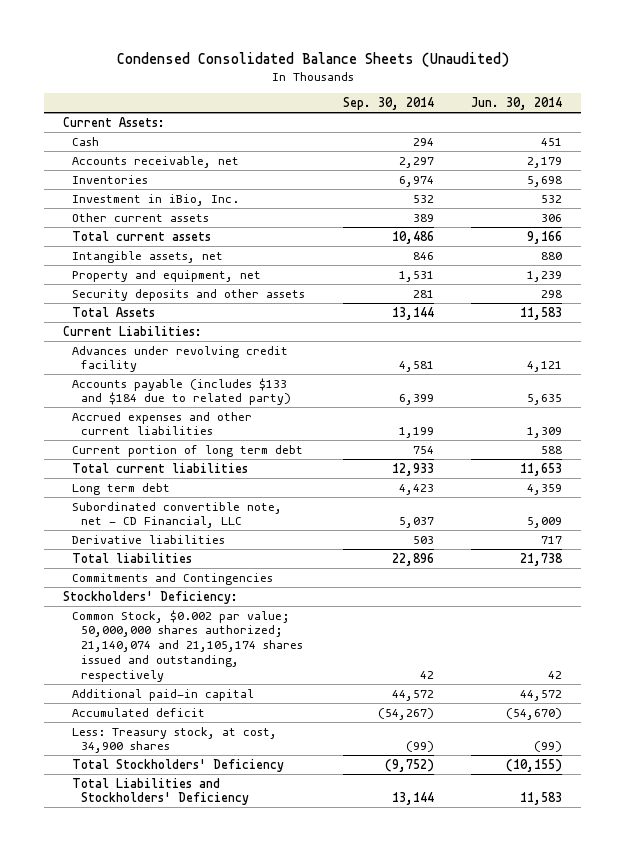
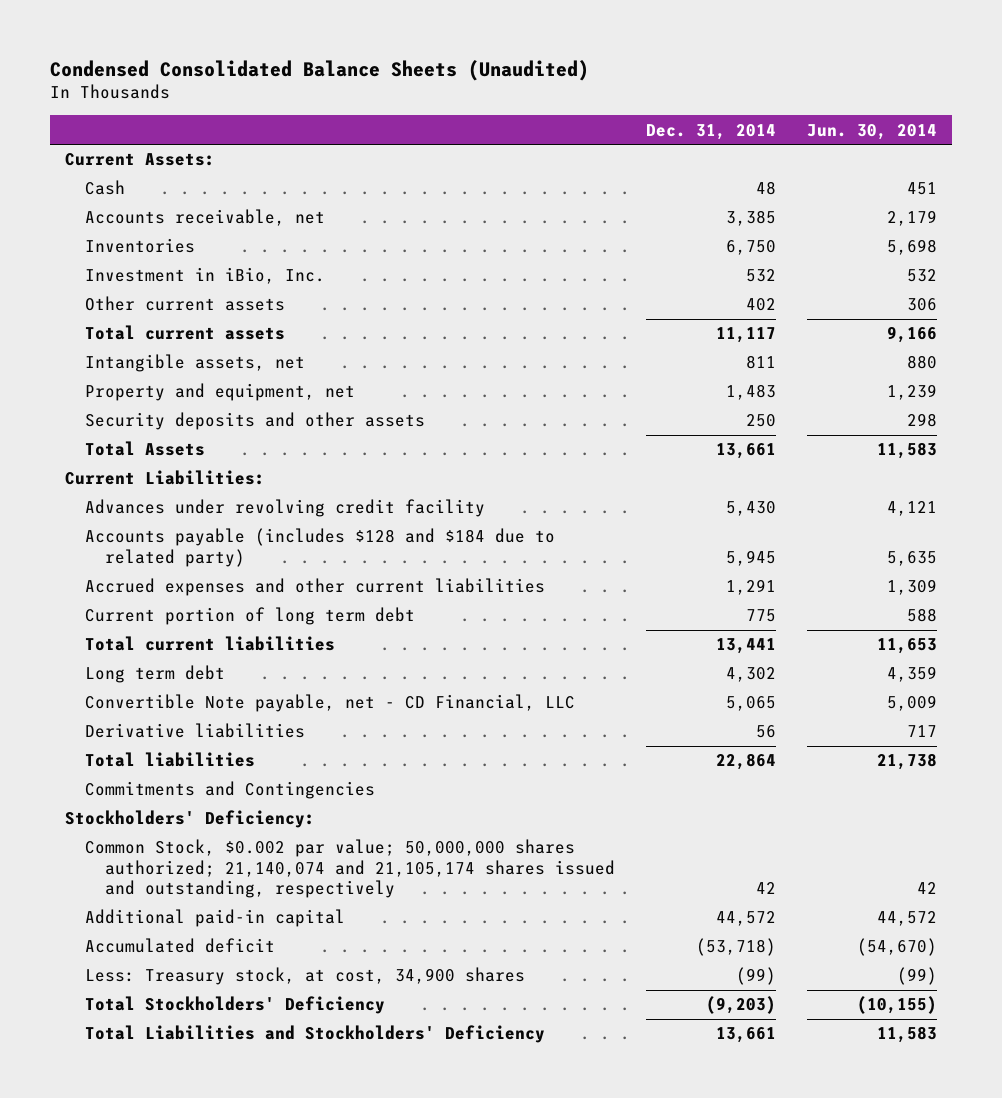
- | Sep. 30, 2014 | Jun. 30, 2014
+ | Dec. 31, 2014 | Jun. 30, 2014
- Accounts payable (includes $133 and $184 due to related party) | 6,399 | 5,635
+ Accounts payable (includes $128 and $184 due to related party) | 5,945 | 5,635
- Subordinated convertible note, net - CD Financial, LLC | 5,037 | 5,009
+ Convertible Note payable, net - CD Financial, LLC | 5,065 | 5,009

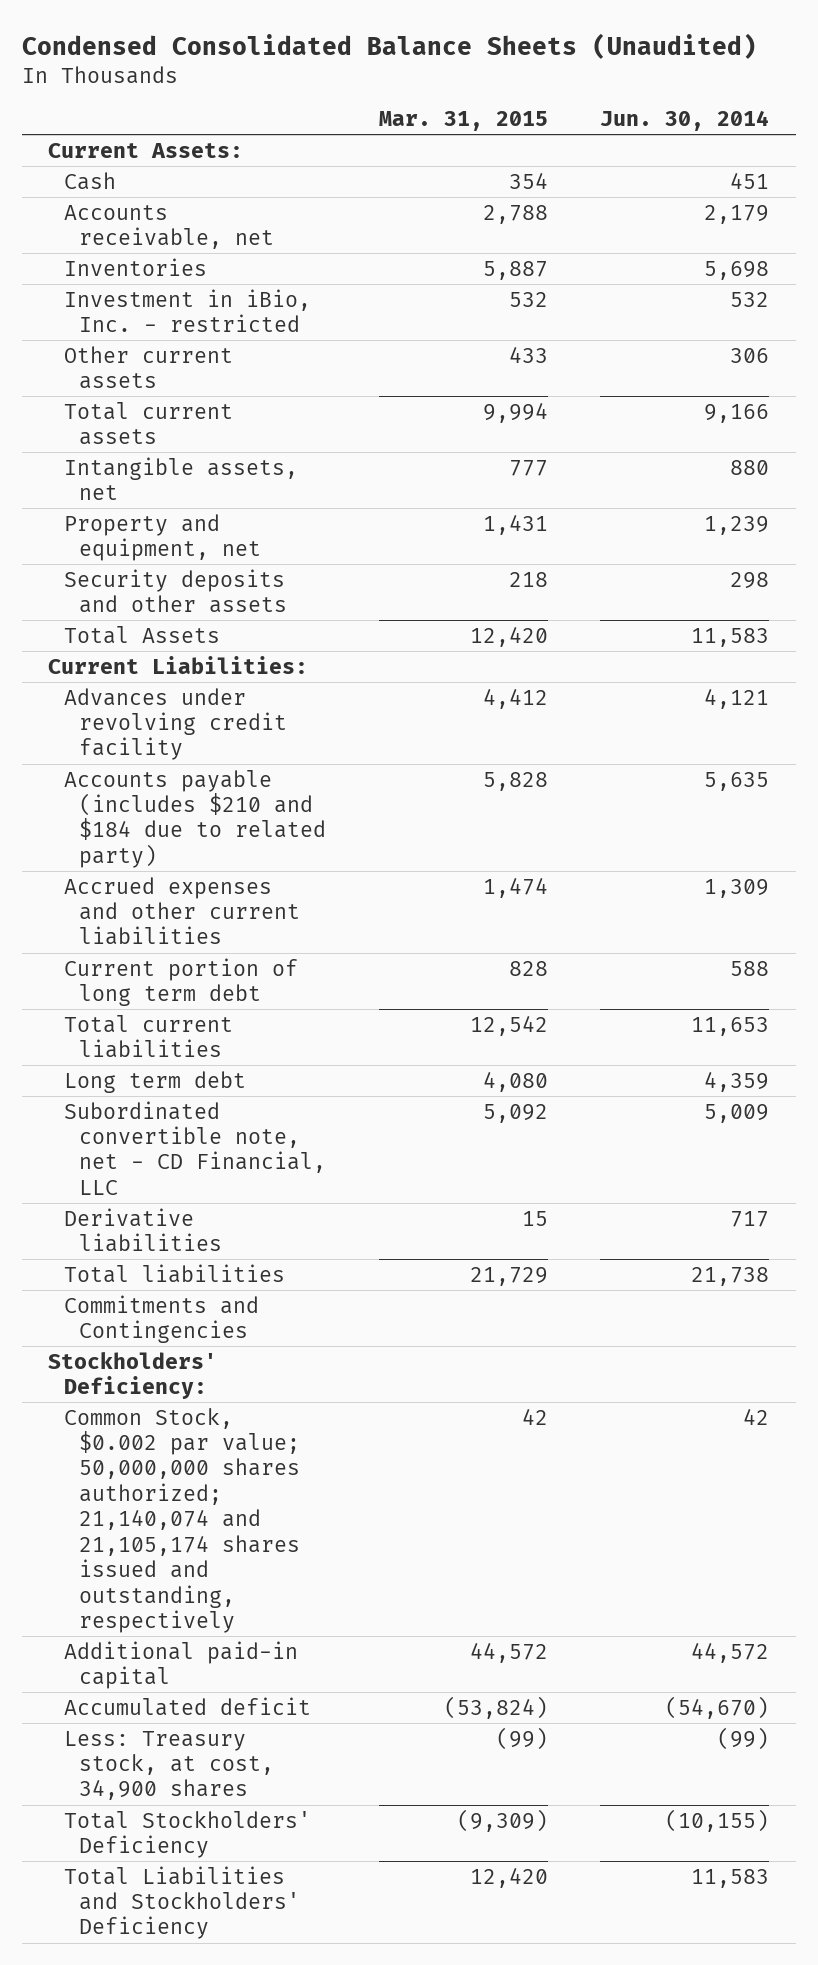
- | Dec. 31, 2014 | Jun. 30, 2014
+ | Mar. 31, 2015 | Jun. 30, 2014
- Investment in iBio, Inc. | 532 | 532
+ Investment in iBio, Inc. - restricted | 532 | 532
- Accounts payable (includes $128 and $184 due to related party) | 5,945 | 5,635
+ Accounts payable (includes $210 and $184 due to related party) | 5,828 | 5,635
- Convertible Note payable, net - CD Financial, LLC | 5,065 | 5,009
+ Subordinated convertible note, net - CD Financial, LLC | 5,092 | 5,009

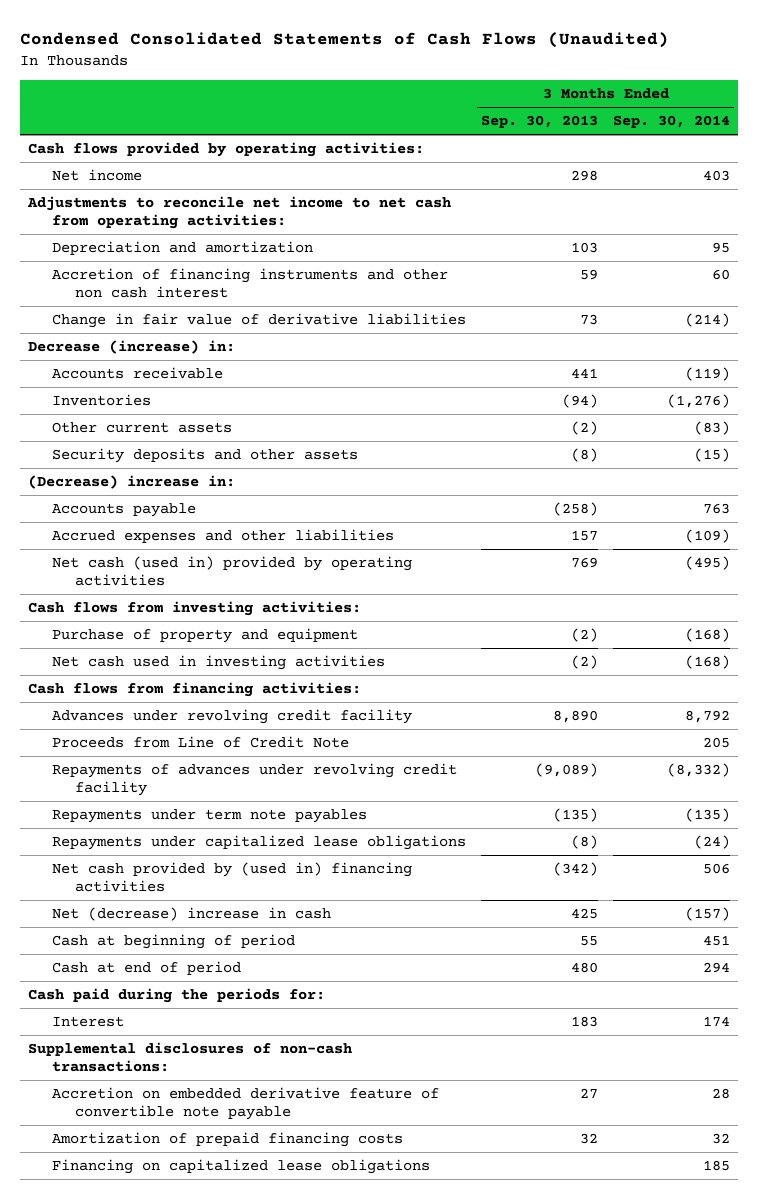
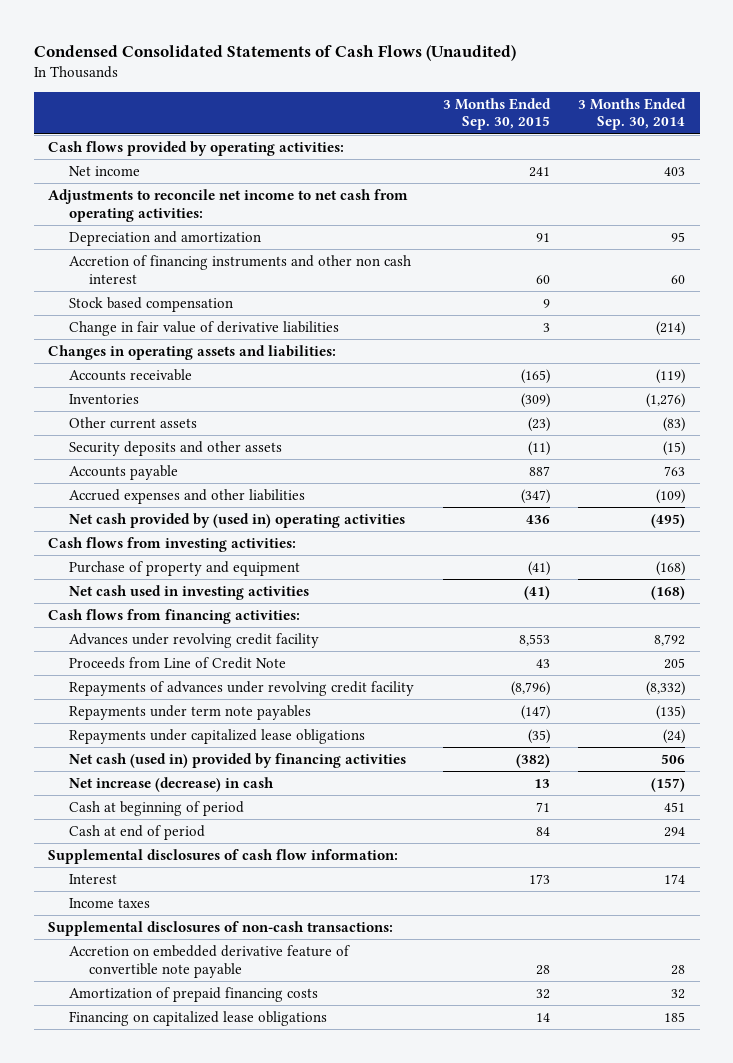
- | 3 Months Ended Sep. 30, 2013 | 3 Months Ended Sep. 30, 2014
+ | 3 Months Ended Sep. 30, 2015 | 3 Months Ended Sep. 30, 2014
+ Stock based compensation | 9 |
- Decrease (increase) in:
+ Changes in operating assets and liabilities:
- (Decrease) increase in:
- Net cash (used in) provided by operating activities | 769 | (495)
+ Net cash provided by (used in) operating activities | 436 | (495)
- Net cash provided by (used in) financing activities | (342) | 506
- Net (decrease) increase in cash | 425 | (157)
+ Net cash (used in) provided by financing activities | (382) | 506
+ Net increase (decrease) in cash | 13 | (157)
- Cash paid during the periods for:
+ Supplemental disclosures of cash flow information:
+ Income taxes

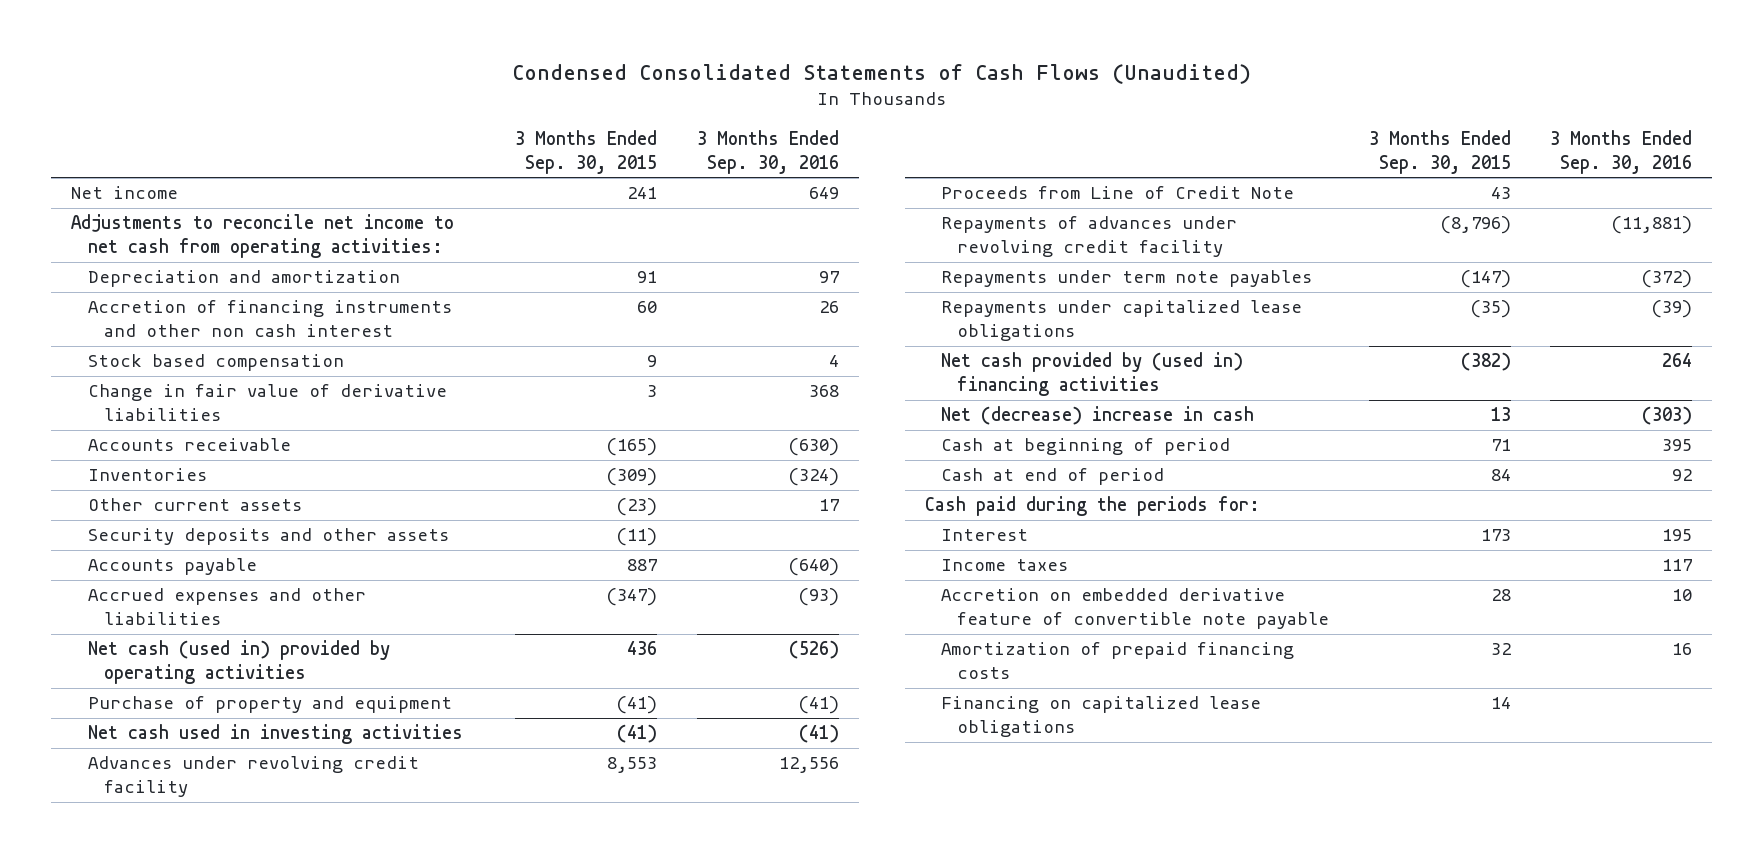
- | 3 Months Ended Sep. 30, 2015 | 3 Months Ended Sep. 30, 2014
+ | 3 Months Ended Sep. 30, 2015 | 3 Months Ended Sep. 30, 2016
- Cash flows provided by operating activities:
- Changes in operating assets and liabilities:
- Net cash provided by (used in) operating activities | 436 | (495)
- Cash flows from investing activities:
+ Net cash (used in) provided by operating activities | 436 | (526)
- Cash flows from financing activities:
- Net cash (used in) provided by financing activities | (382) | 506
- Net increase (decrease) in cash | 13 | (157)
+ Net cash provided by (used in) financing activities | (382) | 264
+ Net (decrease) increase in cash | 13 | (303)
- Supplemental disclosures of cash flow information:
+ Cash paid during the periods for:
- Supplemental disclosures of non-cash transactions:

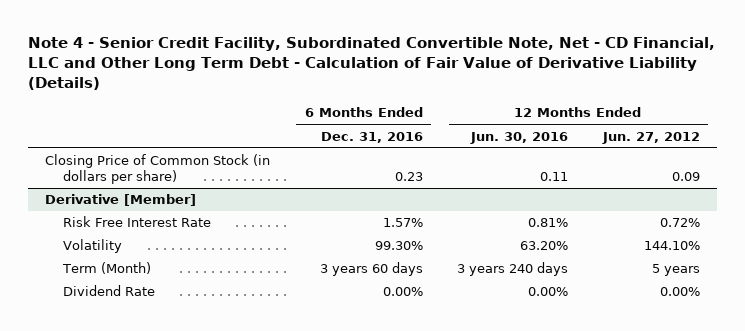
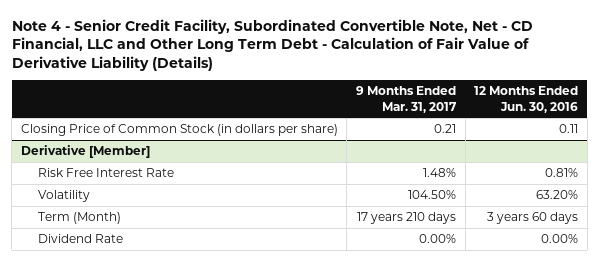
- | 6 Months Ended Dec. 31, 2016 | 12 Months Ended Jun. 30, 2016 | 12 Months Ended Jun. 27, 2012
+ | 9 Months Ended Mar. 31, 2017 | 12 Months Ended Jun. 30, 2016
@ Derivative [Member]
- Term (Month) | 3 years 60 days | 3 years 240 days | 5 years
+ Term (Month) | 17 years 210 days | 3 years 60 days

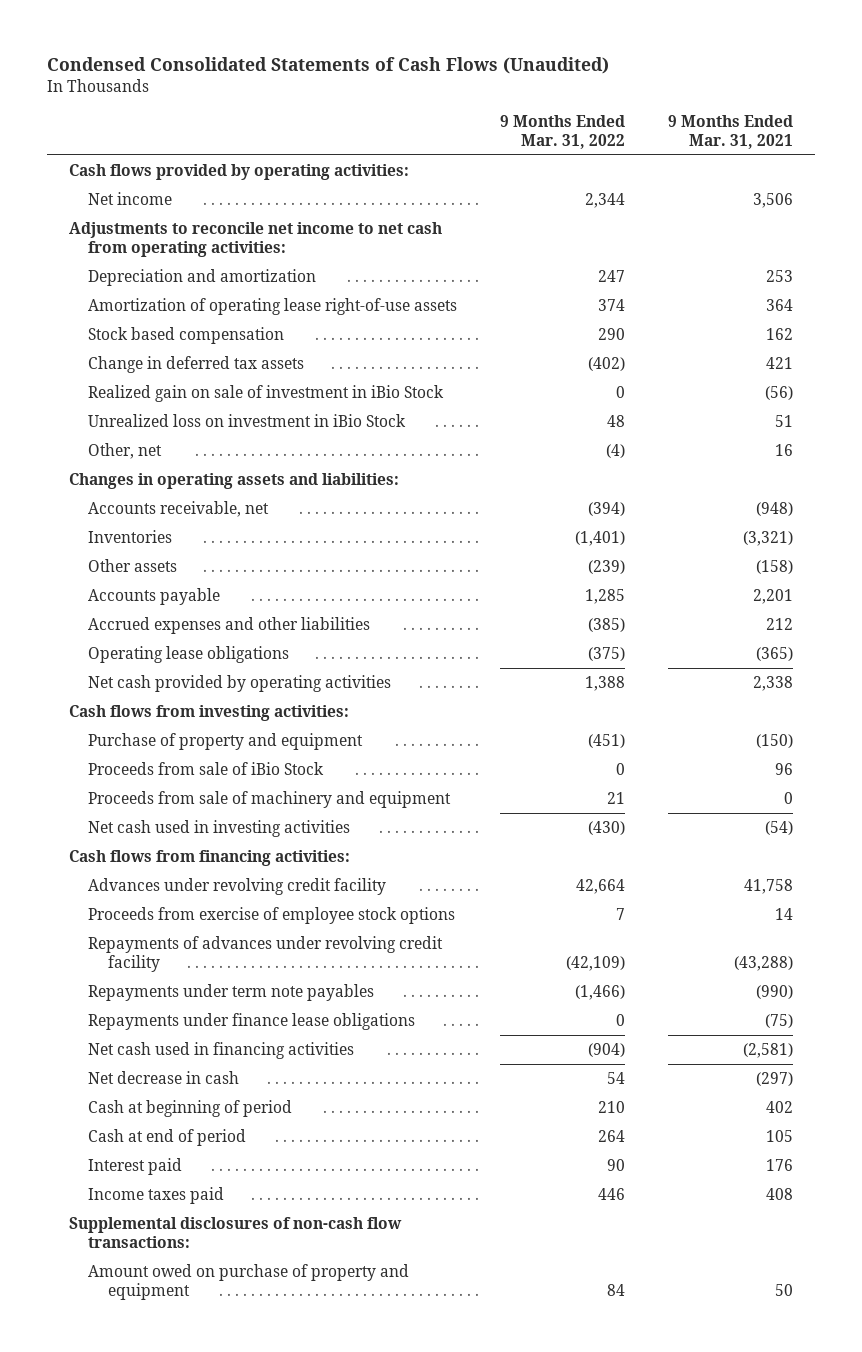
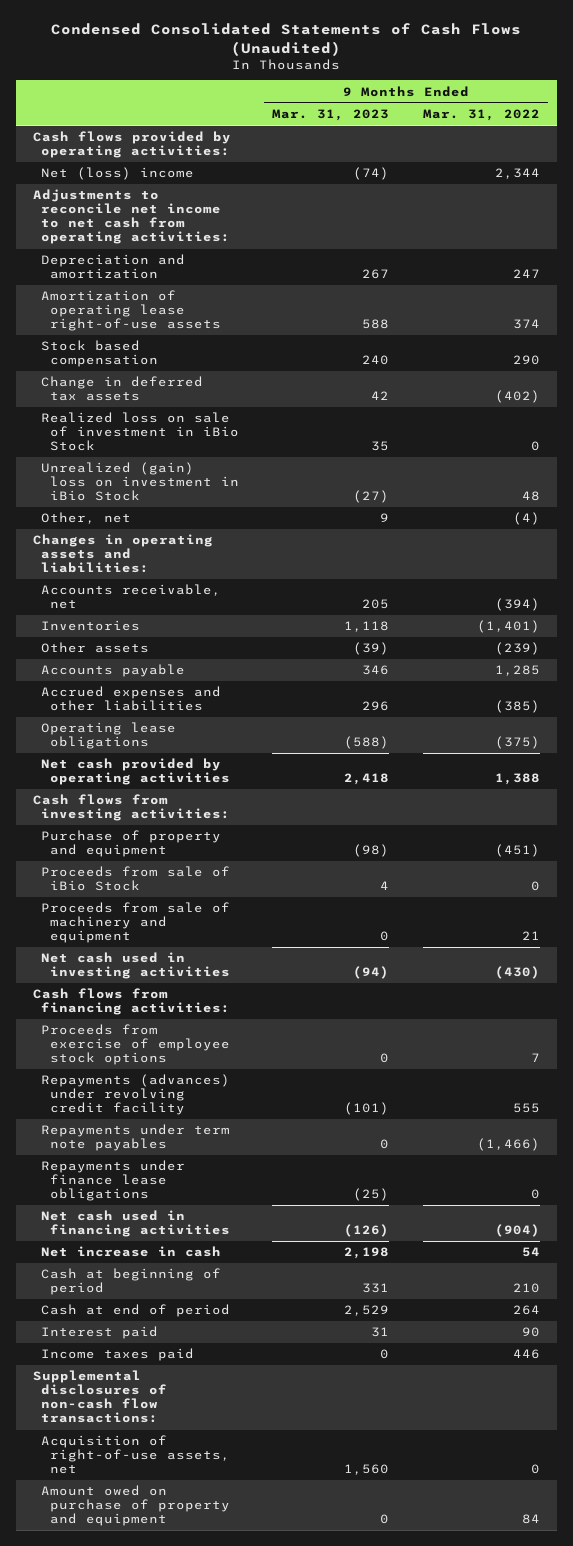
- | 9 Months Ended Mar. 31, 2022 | 9 Months Ended Mar. 31, 2021
+ | 9 Months Ended Mar. 31, 2023 | 9 Months Ended Mar. 31, 2022
- Net income | 2,344 | 3,506
+ Net (loss) income | (74) | 2,344
- Realized gain on sale of investment in iBio Stock | 0 | (56)
- Unrealized loss on investment in iBio Stock | 48 | 51
+ Realized loss on sale of investment in iBio Stock | 35 | 0
+ Unrealized (gain) loss on investment in iBio Stock | (27) | 48
- Advances under revolving credit facility | 42,664 | 41,758
- Repayments of advances under revolving credit facility | (42,109) | (43,288)
+ Repayments (advances) under revolving credit facility | (101) | 555
- Net decrease in cash | 54 | (297)
+ Net increase in cash | 2,198 | 54
+ Acquisition of right-of-use assets, net | 1,560 | 0

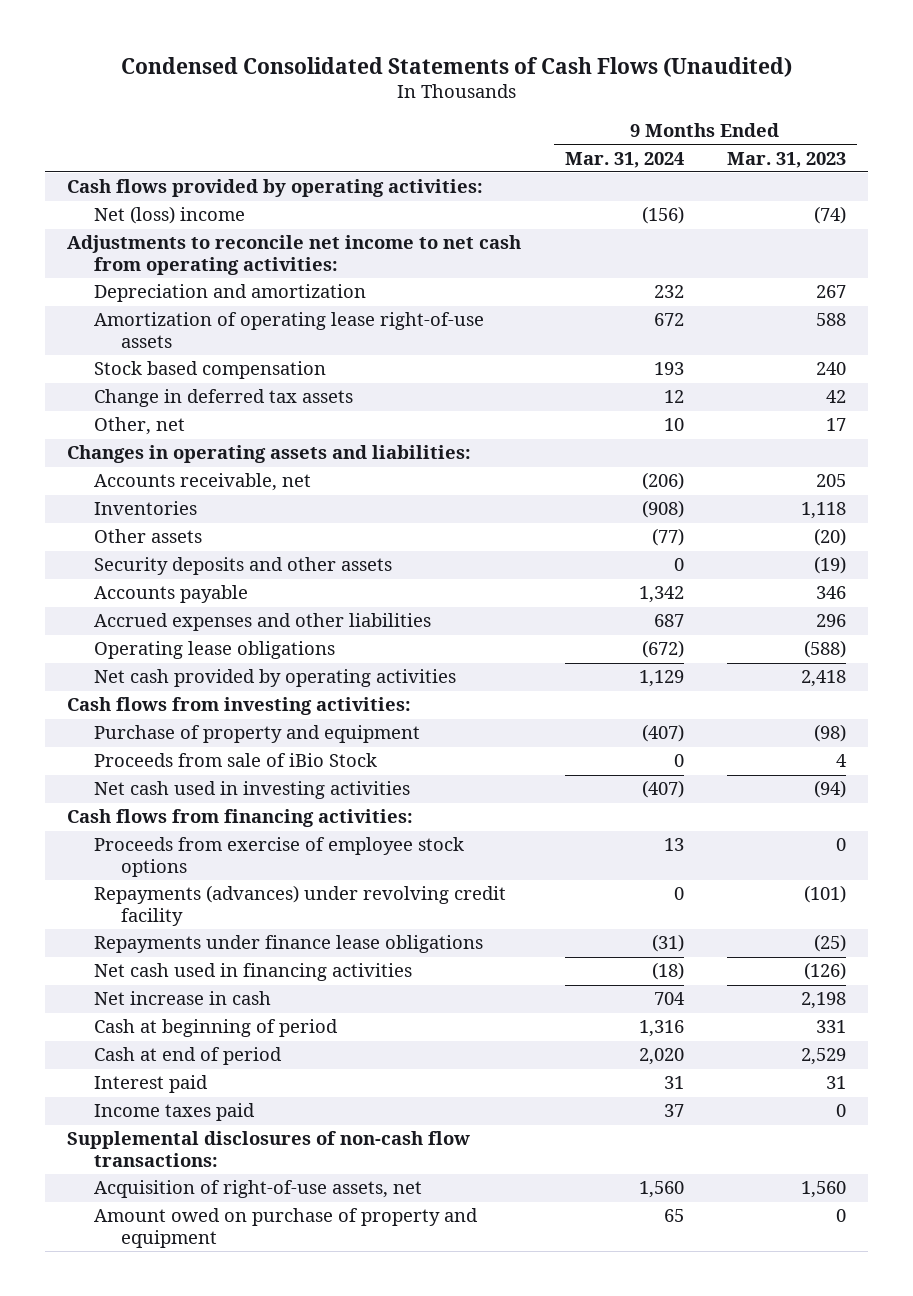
- | 9 Months Ended Mar. 31, 2023 | 9 Months Ended Mar. 31, 2022
+ | 9 Months Ended Mar. 31, 2024 | 9 Months Ended Mar. 31, 2023
- Realized loss on sale of investment in iBio Stock | 35 | 0
- Unrealized (gain) loss on investment in iBio Stock | (27) | 48
- Other, net | 9 | (4)
+ Other, net | 10 | 17
- Other assets | (39) | (239)
+ Other assets | (77) | (20)
+ Security deposits and other assets | 0 | (19)
- Proceeds from sale of machinery and equipment | 0 | 21
- Repayments under term note payables | 0 | (1,466)

